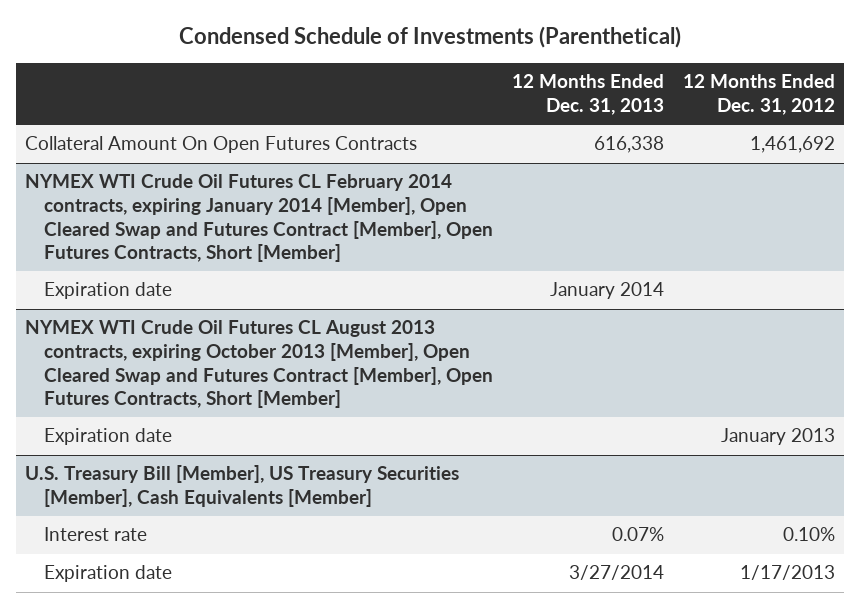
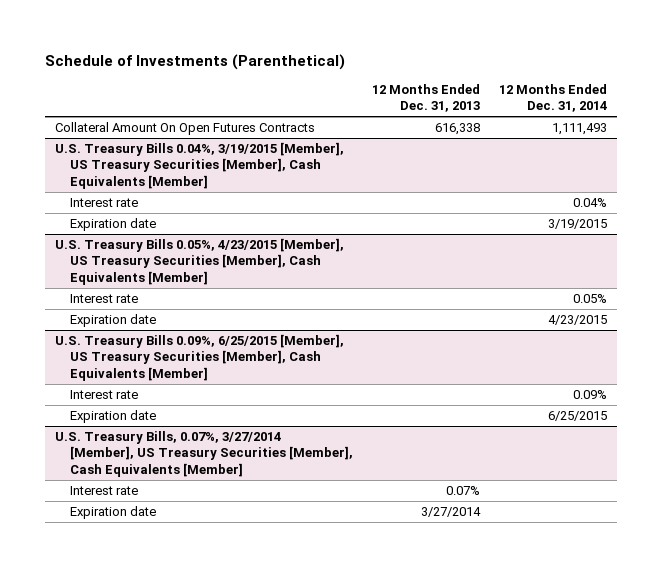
- Condensed Schedule of Investments (Parenthetical)
+ Schedule of Investments (Parenthetical)
- | 12 Months Ended Dec. 31, 2013 | 12 Months Ended Dec. 31, 2012
+ | 12 Months Ended Dec. 31, 2013 | 12 Months Ended Dec. 31, 2014
- NYMEX WTI Crude Oil Futures CL February 2014 contracts, expiring January 2014 [Member], Open Cleared Swap and Futures Contract [Member], Open Futures Contracts, Short [Member]
- Expiration date | January 2014 |
- NYMEX WTI Crude Oil Futures CL August 2013 contracts, expiring October 2013 [Member], Open Cleared Swap and Futures Contract [Member], Open Futures Contracts, Short [Member]
- Expiration date | | January 2013
- U.S. Treasury Bill [Member], US Treasury Securities [Member], Cash Equivalents [Member]
+ U.S. Treasury Bills 0.04%, 3/19/2015 [Member], US Treasury Securities [Member], Cash Equivalents [Member]
+ Interest rate | | 0.04%
+ Expiration date | | 3/19/2015
+ U.S. Treasury Bills 0.05%, 4/23/2015 [Member], US Treasury Securities [Member], Cash Equivalents [Member]
+ Interest rate | | 0.05%
+ Expiration date | | 4/23/2015
+ U.S. Treasury Bills 0.09%, 6/25/2015 [Member], US Treasury Securities [Member], Cash Equivalents [Member]
+ Interest rate | | 0.09%
+ Expiration date | | 6/25/2015
+ U.S. Treasury Bills, 0.07%, 3/27/2014 [Member], US Treasury Securities [Member], Cash Equivalents [Member]

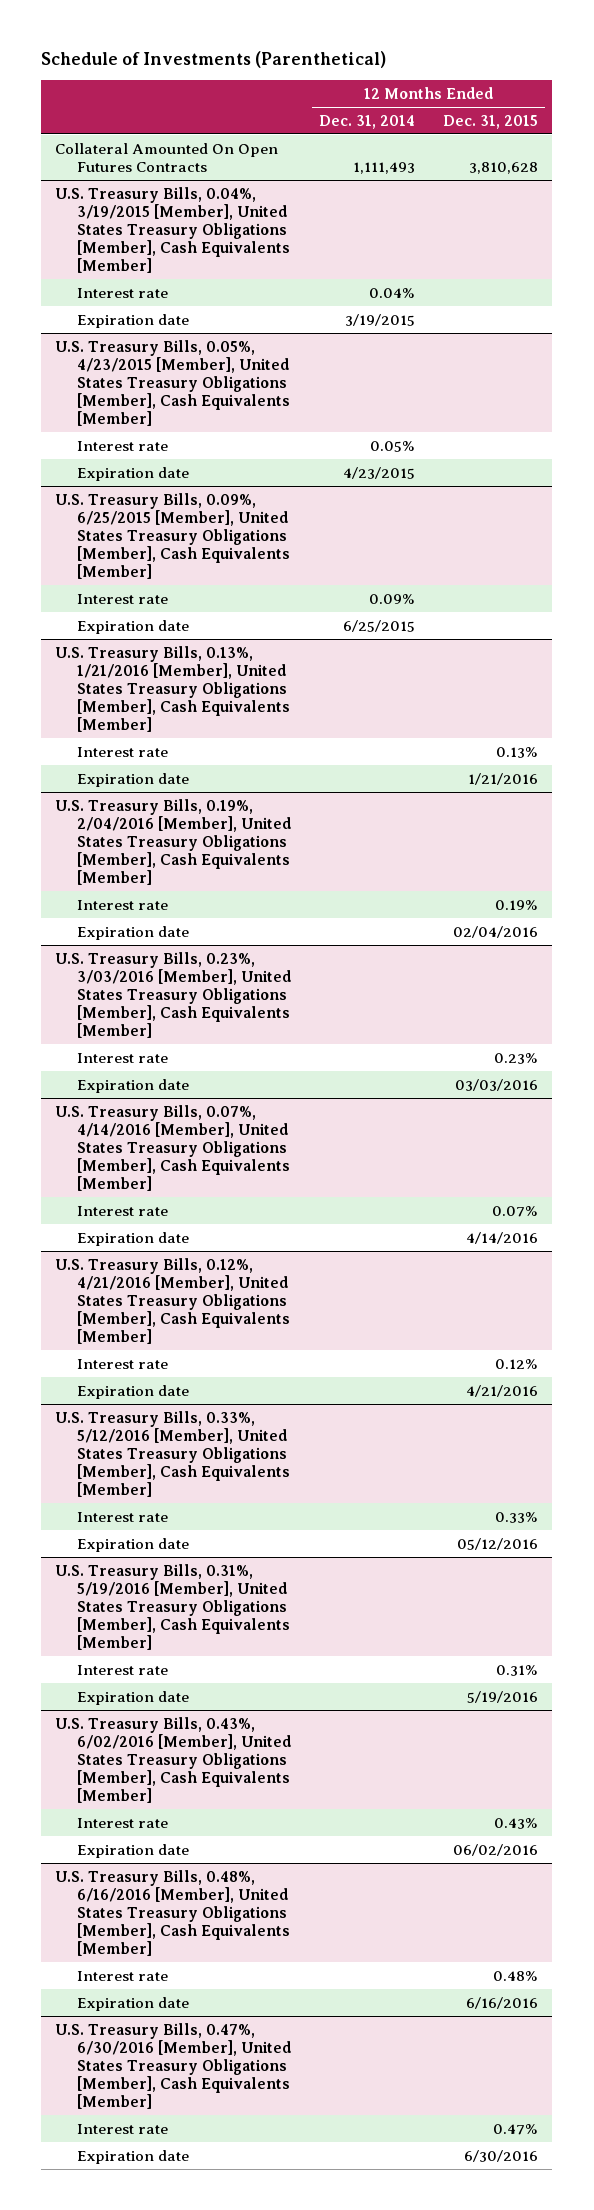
- | 12 Months Ended Dec. 31, 2013 | 12 Months Ended Dec. 31, 2014
+ | 12 Months Ended Dec. 31, 2014 | 12 Months Ended Dec. 31, 2015
- Collateral Amount On Open Futures Contracts | 616,338 | 1,111,493
- U.S. Treasury Bills 0.04%, 3/19/2015 [Member], US Treasury Securities [Member], Cash Equivalents [Member]
+ Collateral Amounted On Open Futures Contracts | 1,111,493 | 3,810,628
+ U.S. Treasury Bills, 0.04%, 3/19/2015 [Member], United States Treasury Obligations [Member], Cash Equivalents [Member]
- U.S. Treasury Bills 0.05%, 4/23/2015 [Member], US Treasury Securities [Member], Cash Equivalents [Member]
+ U.S. Treasury Bills, 0.05%, 4/23/2015 [Member], United States Treasury Obligations [Member], Cash Equivalents [Member]
- U.S. Treasury Bills 0.09%, 6/25/2015 [Member], US Treasury Securities [Member], Cash Equivalents [Member]
+ U.S. Treasury Bills, 0.09%, 6/25/2015 [Member], United States Treasury Obligations [Member], Cash Equivalents [Member]
- U.S. Treasury Bills, 0.07%, 3/27/2014 [Member], US Treasury Securities [Member], Cash Equivalents [Member]
- Interest rate | 0.07% |
- Expiration date | 3/27/2014 |
+ U.S. Treasury Bills, 0.13%, 1/21/2016 [Member], United States Treasury Obligations [Member], Cash Equivalents [Member]
+ Interest rate | | 0.13%
+ Expiration date | | 1/21/2016
+ U.S. Treasury Bills, 0.19%, 2/04/2016 [Member], United States Treasury Obligations [Member], Cash Equivalents [Member]
+ Interest rate | | 0.19%
+ Expiration date | | 02/04/2016
+ U.S. Treasury Bills, 0.23%, 3/03/2016 [Member], United States Treasury Obligations [Member], Cash Equivalents [Member]
+ Interest rate | | 0.23%
+ Expiration date | | 03/03/2016
+ U.S. Treasury Bills, 0.07%, 4/14/2016 [Member], United States Treasury Obligations [Member], Cash Equivalents [Member]
+ Interest rate | | 0.07%
+ Expiration date | | 4/14/2016
+ U.S. Treasury Bills, 0.12%, 4/21/2016 [Member], United States Treasury Obligations [Member], Cash Equivalents [Member]
+ Interest rate | | 0.12%
+ Expiration date | | 4/21/2016
+ U.S. Treasury Bills, 0.33%, 5/12/2016 [Member], United States Treasury Obligations [Member], Cash Equivalents [Member]
+ Interest rate | | 0.33%
+ Expiration date | | 05/12/2016
+ U.S. Treasury Bills, 0.31%, 5/19/2016 [Member], United States Treasury Obligations [Member], Cash Equivalents [Member]
+ Interest rate | | 0.31%
+ Expiration date | | 5/19/2016
+ U.S. Treasury Bills, 0.43%, 6/02/2016 [Member], United States Treasury Obligations [Member], Cash Equivalents [Member]
+ Interest rate | | 0.43%
+ Expiration date | | 06/02/2016
+ U.S. Treasury Bills, 0.48%, 6/16/2016 [Member], United States Treasury Obligations [Member], Cash Equivalents [Member]
+ Interest rate | | 0.48%
+ Expiration date | | 6/16/2016
+ U.S. Treasury Bills, 0.47%, 6/30/2016 [Member], United States Treasury Obligations [Member], Cash Equivalents [Member]
+ Interest rate | | 0.47%
+ Expiration date | | 6/30/2016

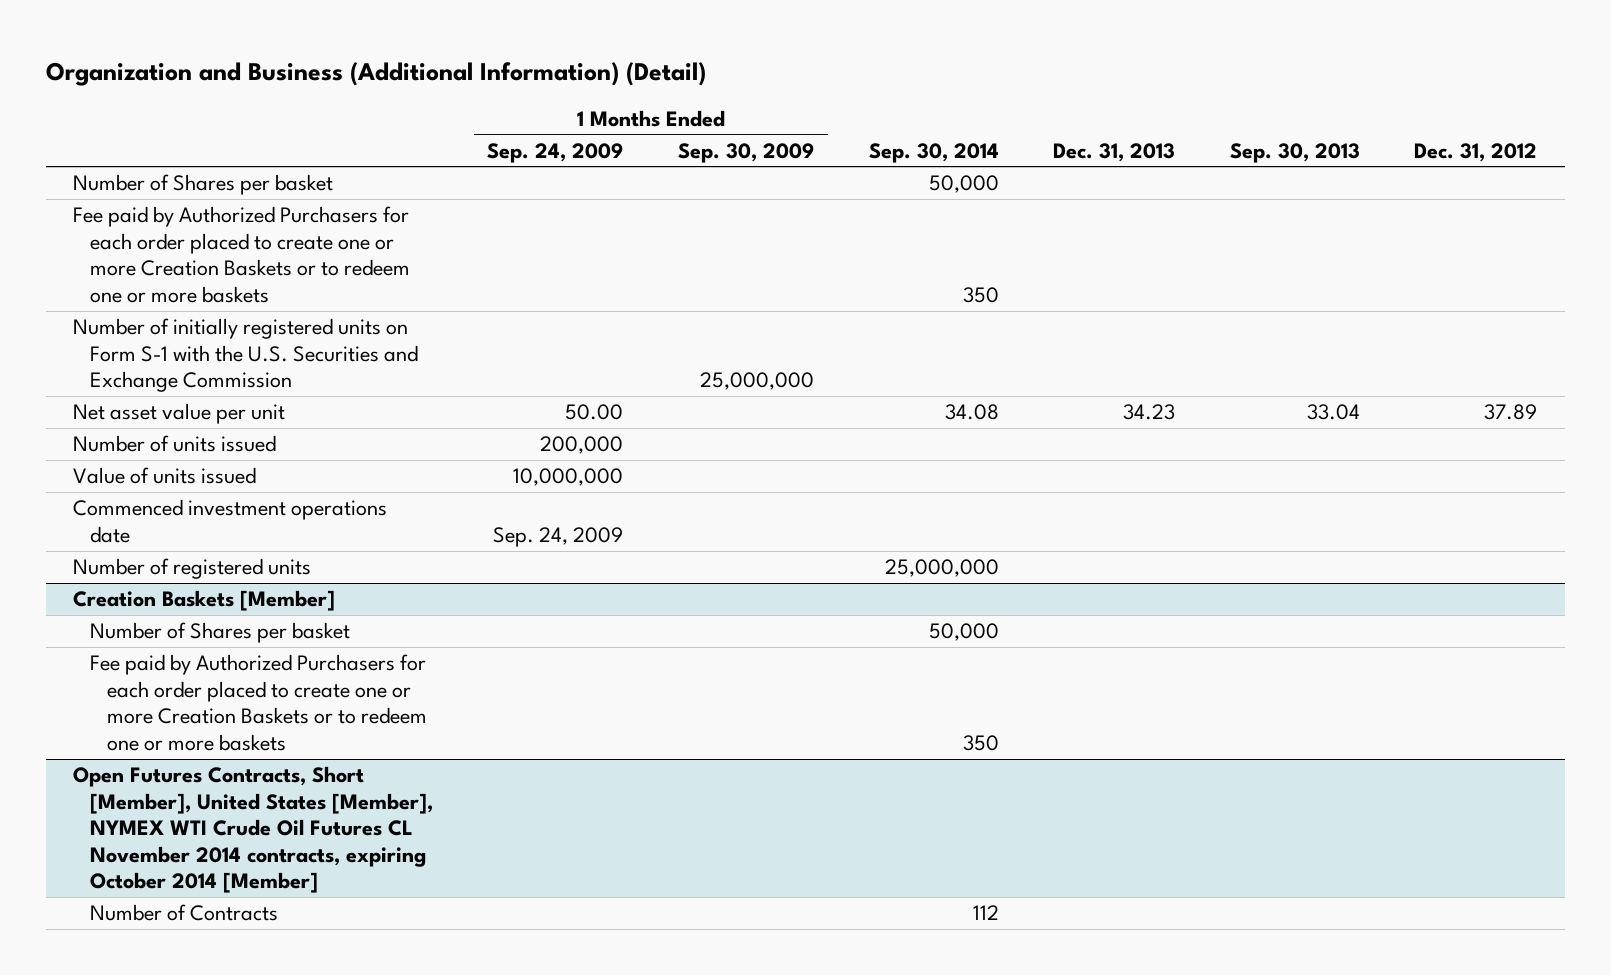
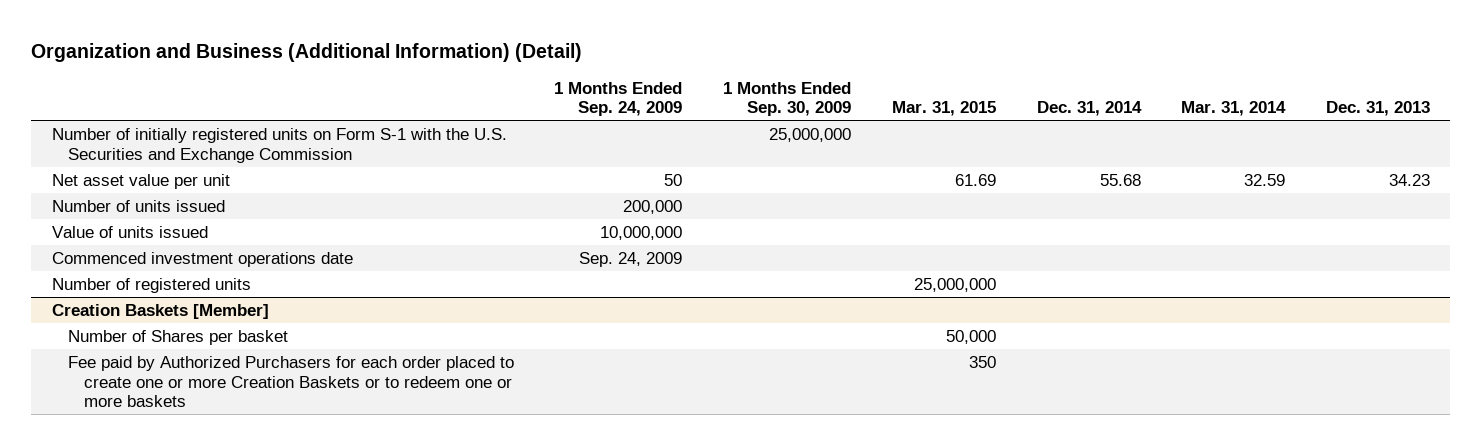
- | 1 Months Ended Sep. 24, 2009 | 1 Months Ended Sep. 30, 2009 | Sep. 30, 2014 | Dec. 31, 2013 | Sep. 30, 2013 | Dec. 31, 2012
+ | 1 Months Ended Sep. 24, 2009 | 1 Months Ended Sep. 30, 2009 | Mar. 31, 2015 | Dec. 31, 2014 | Mar. 31, 2014 | Dec. 31, 2013
- Number of Shares per basket | | | 50,000 | | |
- Fee paid by Authorized Purchasers for each order placed to create one or more Creation Baskets or to redeem one or more baskets | | | 350 | | |
- Net asset value per unit | 50.00 | | 34.08 | 34.23 | 33.04 | 37.89
+ Net asset value per unit | 50 | | 61.69 | 55.68 | 32.59 | 34.23
- Open Futures Contracts, Short [Member], United States [Member], NYMEX WTI Crude Oil Futures CL November 2014 contracts, expiring October 2014 [Member]
- Number of Contracts | | | 112 | | |

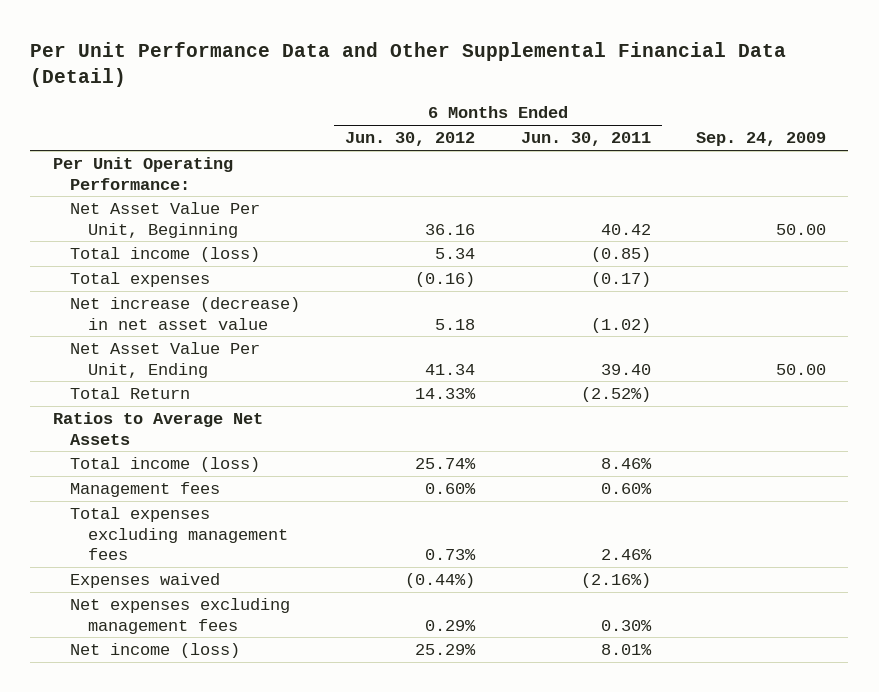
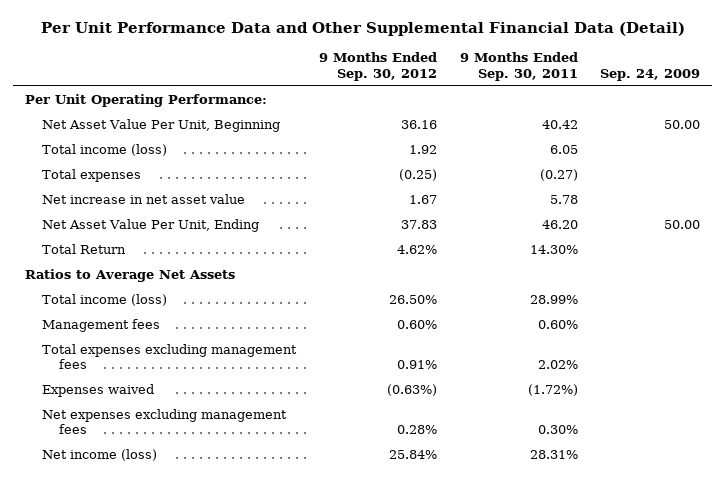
- | 6 Months Ended Jun. 30, 2012 | 6 Months Ended Jun. 30, 2011 | Sep. 24, 2009
+ | 9 Months Ended Sep. 30, 2012 | 9 Months Ended Sep. 30, 2011 | Sep. 24, 2009
- Net increase (decrease) in net asset value | 5.18 | (1.02) |
+ Net increase in net asset value | 1.67 | 5.78 |

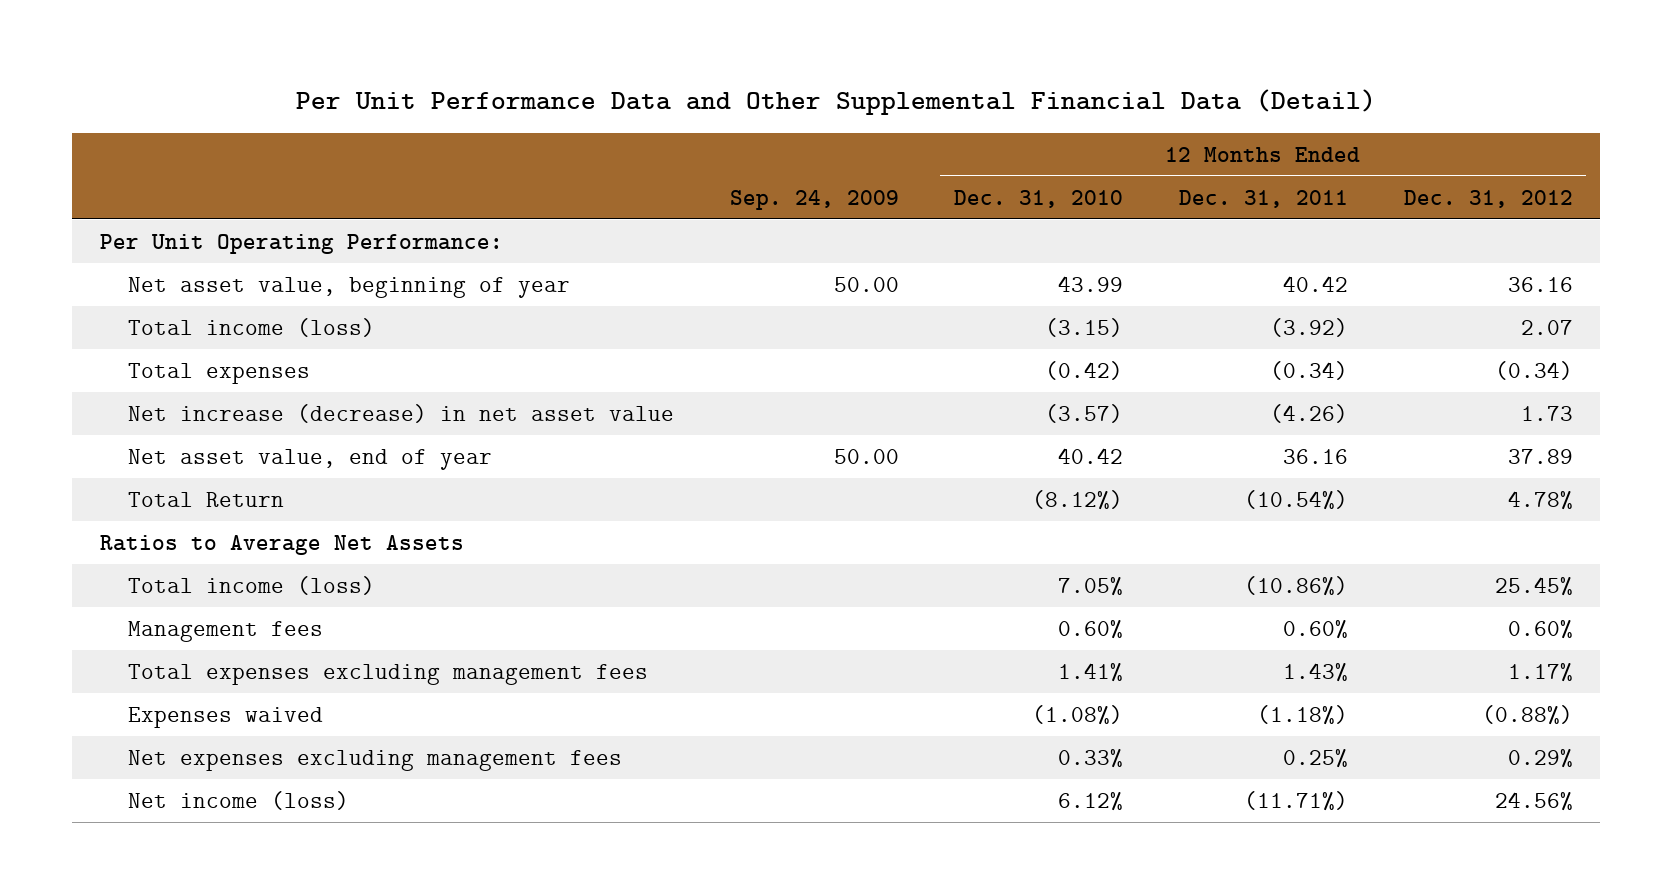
- | 9 Months Ended Sep. 30, 2012 | 9 Months Ended Sep. 30, 2011 | Sep. 24, 2009
+ | Sep. 24, 2009 | 12 Months Ended Dec. 31, 2010 | 12 Months Ended Dec. 31, 2011 | 12 Months Ended Dec. 31, 2012
- Net Asset Value Per Unit, Beginning | 36.16 | 40.42 | 50.00
+ Net asset value, beginning of year | 50.00 | 43.99 | 40.42 | 36.16
- Net increase in net asset value | 1.67 | 5.78 |
- Net Asset Value Per Unit, Ending | 37.83 | 46.20 | 50.00
+ Net increase (decrease) in net asset value | | (3.57) | (4.26) | 1.73
+ Net asset value, end of year | 50.00 | 40.42 | 36.16 | 37.89

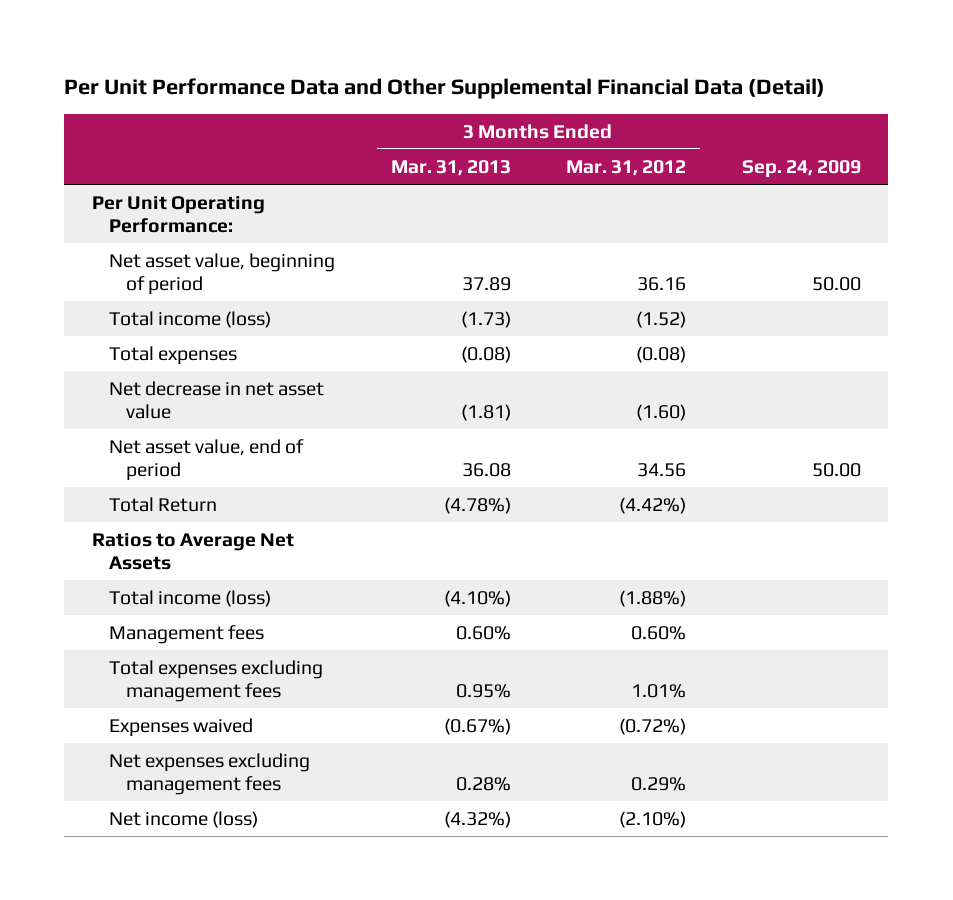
- | Sep. 24, 2009 | 12 Months Ended Dec. 31, 2010 | 12 Months Ended Dec. 31, 2011 | 12 Months Ended Dec. 31, 2012
+ | 3 Months Ended Mar. 31, 2013 | 3 Months Ended Mar. 31, 2012 | Sep. 24, 2009
- Net asset value, beginning of year | 50.00 | 43.99 | 40.42 | 36.16
+ Net asset value, beginning of period | 37.89 | 36.16 | 50.00
- Net increase (decrease) in net asset value | | (3.57) | (4.26) | 1.73
- Net asset value, end of year | 50.00 | 40.42 | 36.16 | 37.89
+ Net decrease in net asset value | (1.81) | (1.60) |
+ Net asset value, end of period | 36.08 | 34.56 | 50.00

